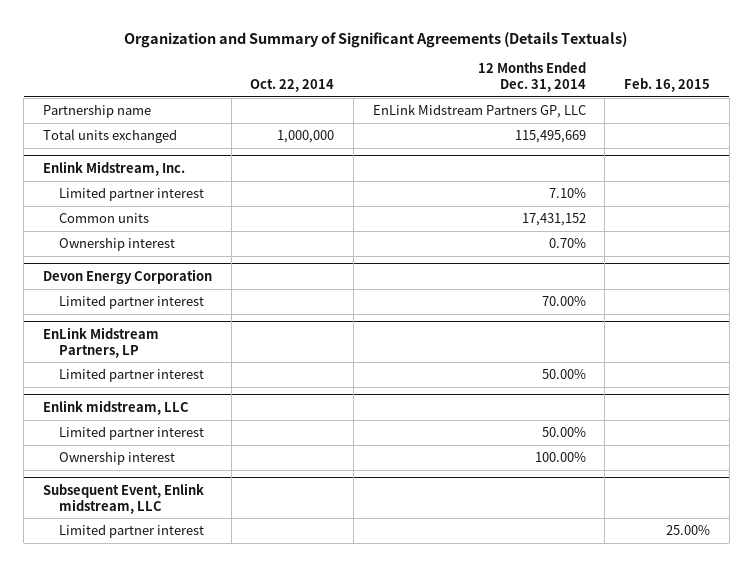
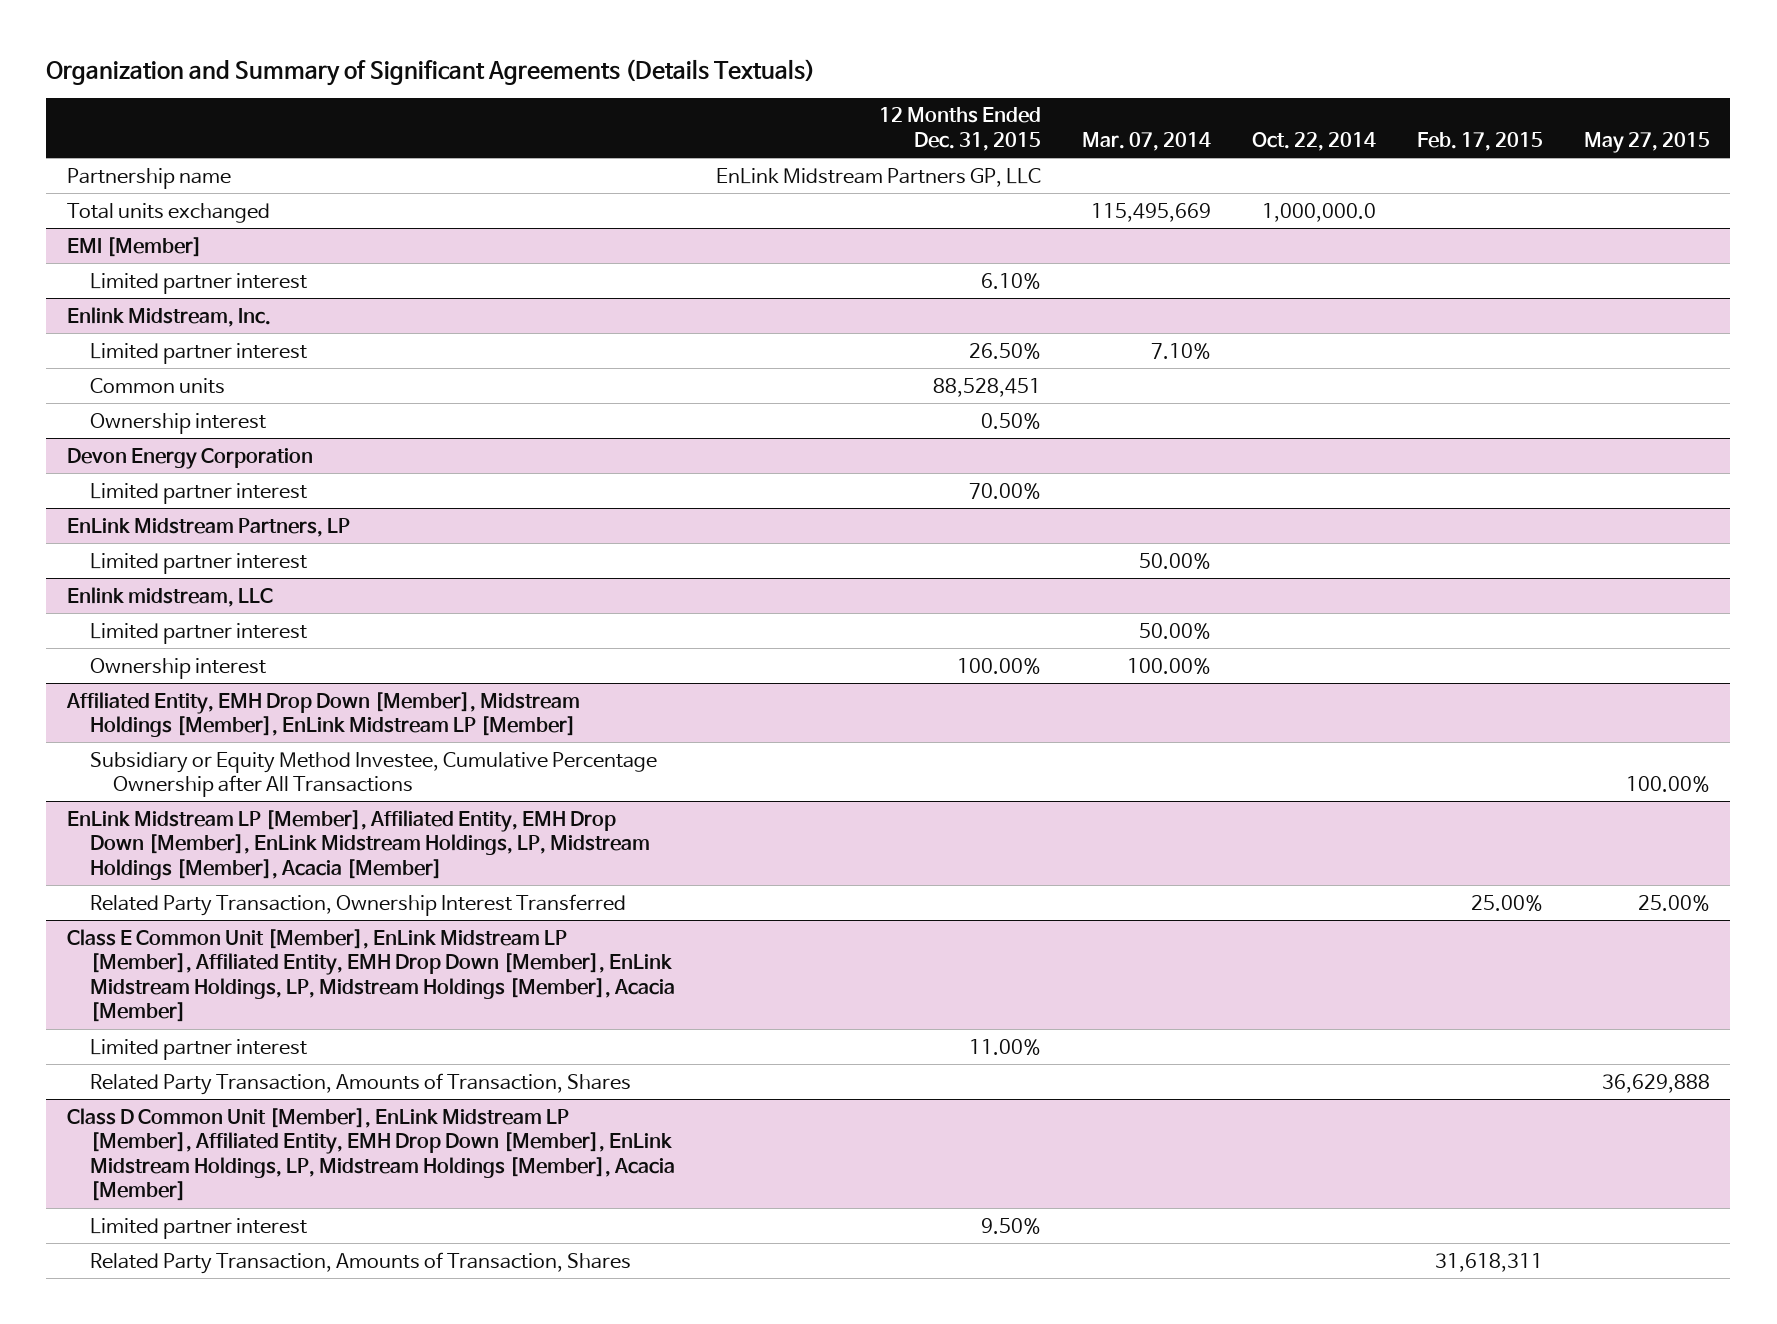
- | Oct. 22, 2014 | 12 Months Ended Dec. 31, 2014 | Feb. 16, 2015
+ | 12 Months Ended Dec. 31, 2015 | Mar. 07, 2014 | Oct. 22, 2014 | Feb. 17, 2015 | May 27, 2015
- Total units exchanged | 1,000,000 | 115,495,669 |
+ Total units exchanged | | 115,495,669 | 1,000,000.0 | |
+ EMI [Member]
+ Limited partner interest | 6.10% | | | |
- Subsequent Event, Enlink midstream, LLC
- Limited partner interest | | | 25.00%
+ Affiliated Entity, EMH Drop Down [Member], Midstream Holdings [Member], EnLink Midstream LP [Member]
+ Subsidiary or Equity Method Investee, Cumulative Percentage Ownership after All Transactions | | | | | 100.00%
+ EnLink Midstream LP [Member], Affiliated Entity, EMH Drop Down [Member], EnLink Midstream Holdings, LP, Midstream Holdings [Member], Acacia [Member]
+ Related Party Transaction, Ownership Interest Transferred | | | | 25.00% | 25.00%
+ Class E Common Unit [Member], EnLink Midstream LP [Member], Affiliated Entity, EMH Drop Down [Member], EnLink Midstream Holdings, LP, Midstream Holdings [Member], Acacia [Member]
+ Limited partner interest | 11.00% | | | |
+ Related Party Transaction, Amounts of Transaction, Shares | | | | | 36,629,888
+ Class D Common Unit [Member], EnLink Midstream LP [Member], Affiliated Entity, EMH Drop Down [Member], EnLink Midstream Holdings, LP, Midstream Holdings [Member], Acacia [Member]
+ Limited partner interest | 9.50% | | | |
+ Related Party Transaction, Amounts of Transaction, Shares | | | | 31,618,311 |

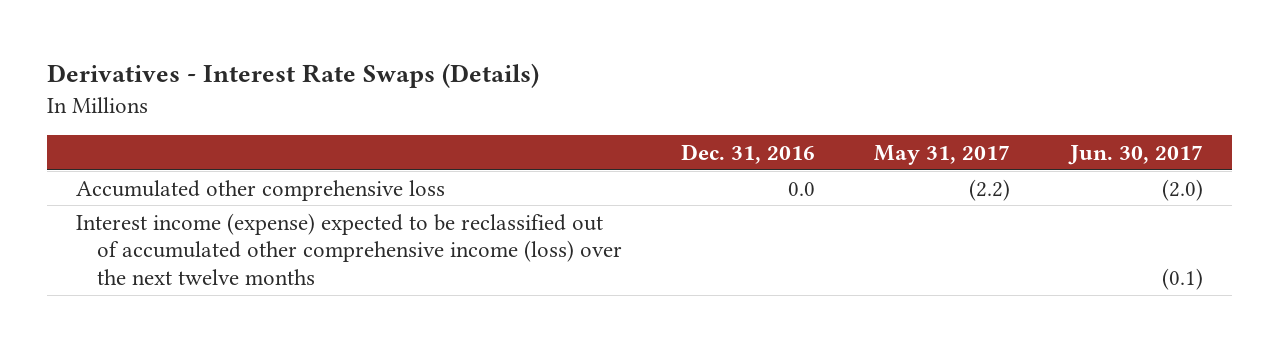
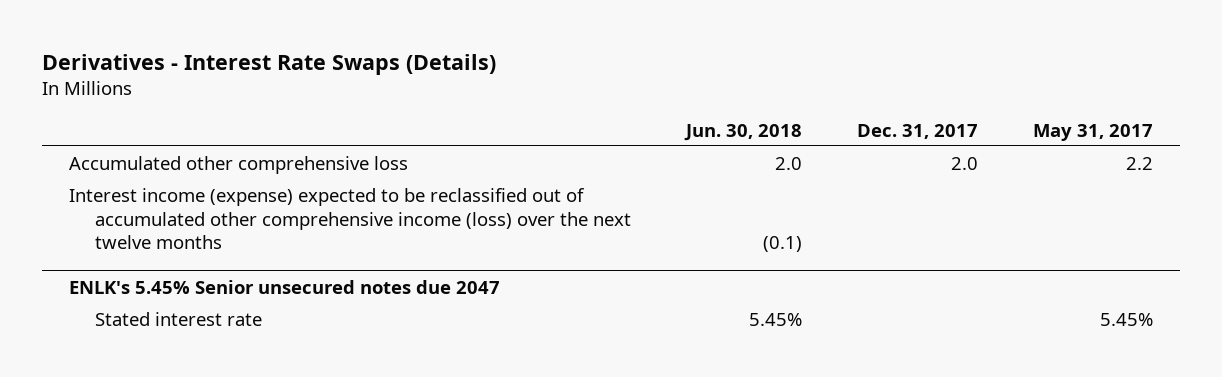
- | Dec. 31, 2016 | May 31, 2017 | Jun. 30, 2017
+ | Jun. 30, 2018 | Dec. 31, 2017 | May 31, 2017
- Accumulated other comprehensive loss | 0.0 | (2.2) | (2.0)
+ Accumulated other comprehensive loss | 2.0 | 2.0 | 2.2
+ ENLK's 5.45% Senior unsecured notes due 2047
+ Stated interest rate | 5.45% | | 5.45%

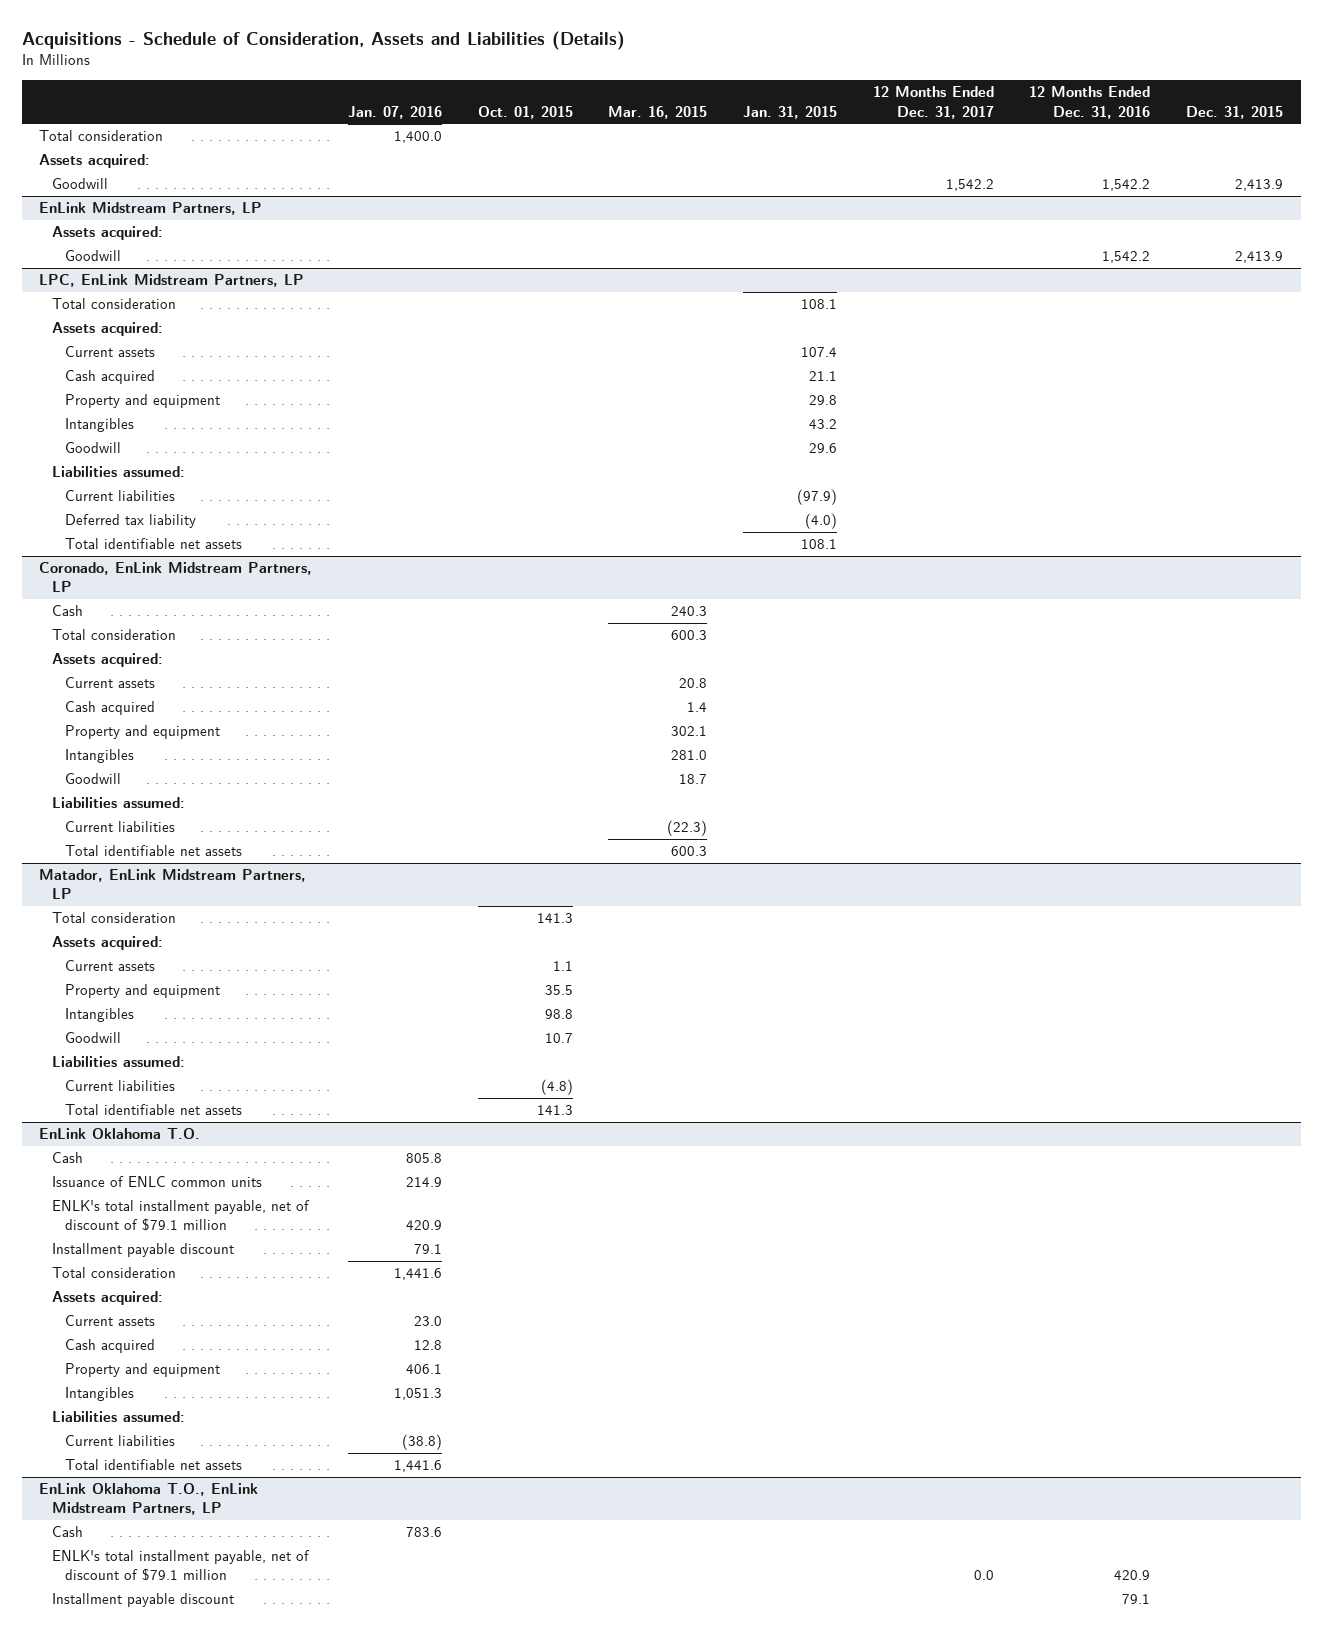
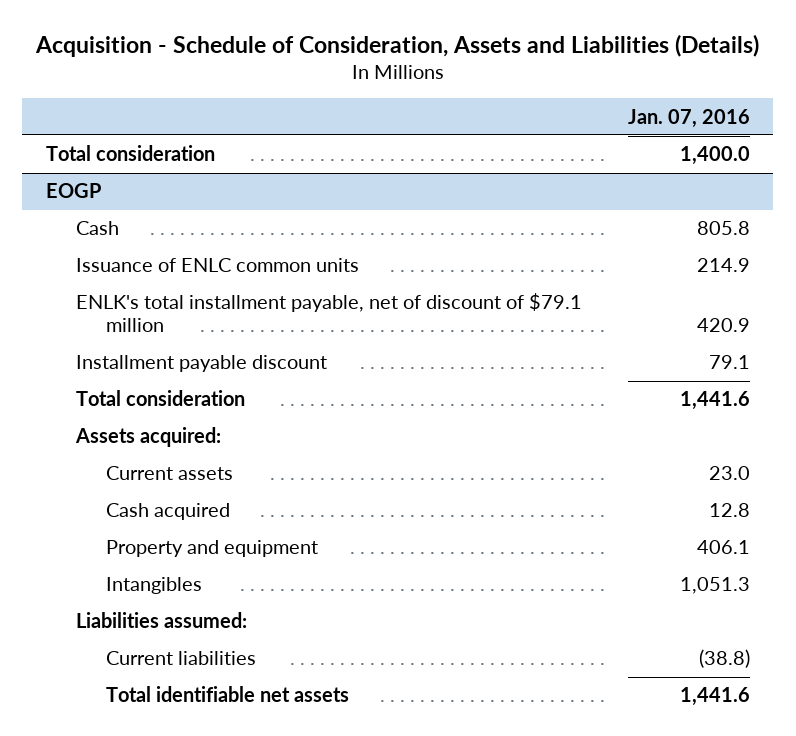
- Acquisitions - Schedule of Consideration, Assets and Liabilities (Details)
+ Acquisition - Schedule of Consideration, Assets and Liabilities (Details)
- | Jan. 07, 2016 | Oct. 01, 2015 | Mar. 16, 2015 | Jan. 31, 2015 | 12 Months Ended Dec. 31, 2017 | 12 Months Ended Dec. 31, 2016 | Dec. 31, 2015
+ | Jan. 07, 2016
- Assets acquired:
- Goodwill | | | | | 1,542.2 | 1,542.2 | 2,413.9
- EnLink Midstream Partners, LP
- Assets acquired:
- Goodwill | | | | | | 1,542.2 | 2,413.9
- LPC, EnLink Midstream Partners, LP
- Total consideration | | | | 108.1 | | |
- Assets acquired:
- Current assets | | | | 107.4 | | |
- Cash acquired | | | | 21.1 | | |
- Property and equipment | | | | 29.8 | | |
- Intangibles | | | | 43.2 | | |
- Goodwill | | | | 29.6 | | |
- Liabilities assumed:
- Current liabilities | | | | (97.9) | | |
- Deferred tax liability | | | | (4.0) | | |
- Total identifiable net assets | | | | 108.1 | | |
- Coronado, EnLink Midstream Partners, LP
- Cash | | | 240.3 | | | |
- Total consideration | | | 600.3 | | | |
- Assets acquired:
- Current assets | | | 20.8 | | | |
- Cash acquired | | | 1.4 | | | |
- Property and equipment | | | 302.1 | | | |
- Intangibles | | | 281.0 | | | |
- Goodwill | | | 18.7 | | | |
- Liabilities assumed:
- Current liabilities | | | (22.3) | | | |
- Total identifiable net assets | | | 600.3 | | | |
- Matador, EnLink Midstream Partners, LP
- Total consideration | | 141.3 | | | | |
- Assets acquired:
- Current assets | | 1.1 | | | | |
- Property and equipment | | 35.5 | | | | |
- Intangibles | | 98.8 | | | | |
- Goodwill | | 10.7 | | | | |
- Liabilities assumed:
- Current liabilities | | (4.8) | | | | |
- Total identifiable net assets | | 141.3 | | | | |
- EnLink Oklahoma T.O.
+ EOGP
- EnLink Oklahoma T.O., EnLink Midstream Partners, LP
- Cash | 783.6 | | | | | |
- ENLK's total installment payable, net of discount of $79.1 million | | | | | 0.0 | 420.9 |
- Installment payable discount | | | | | | 79.1 |

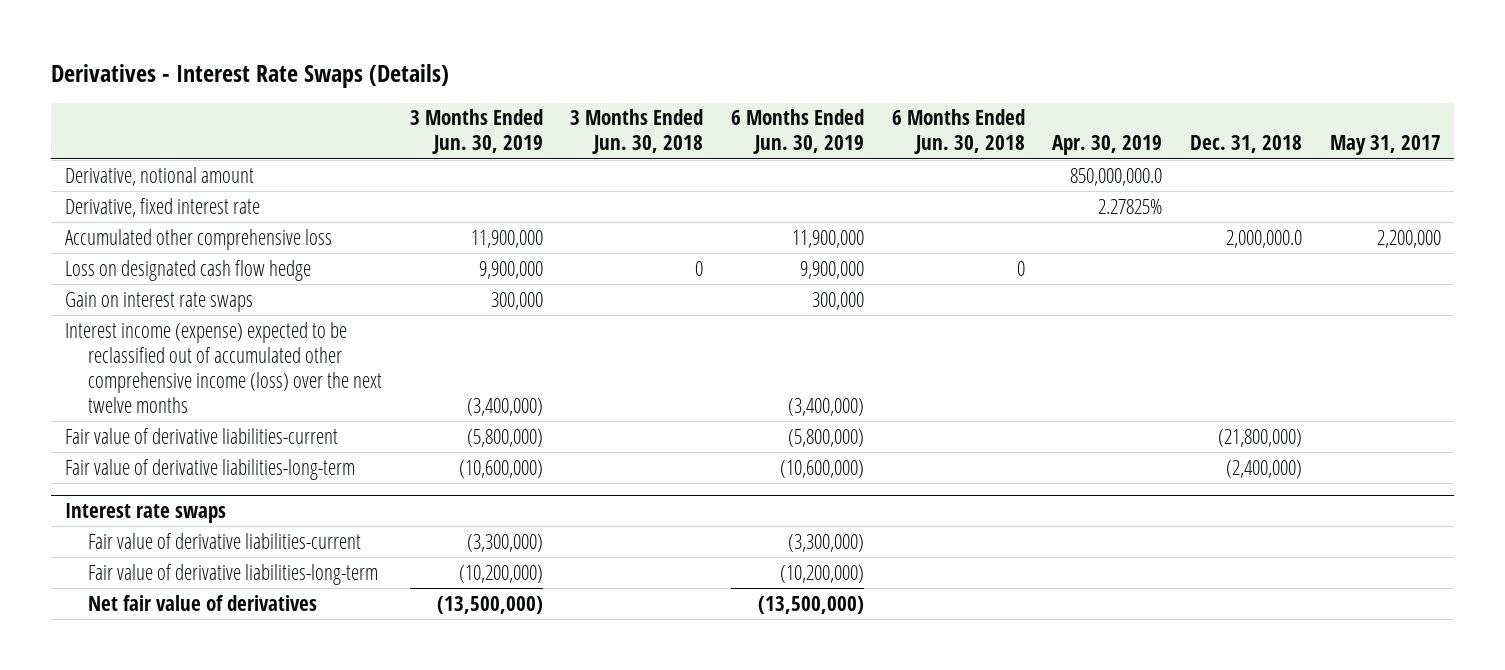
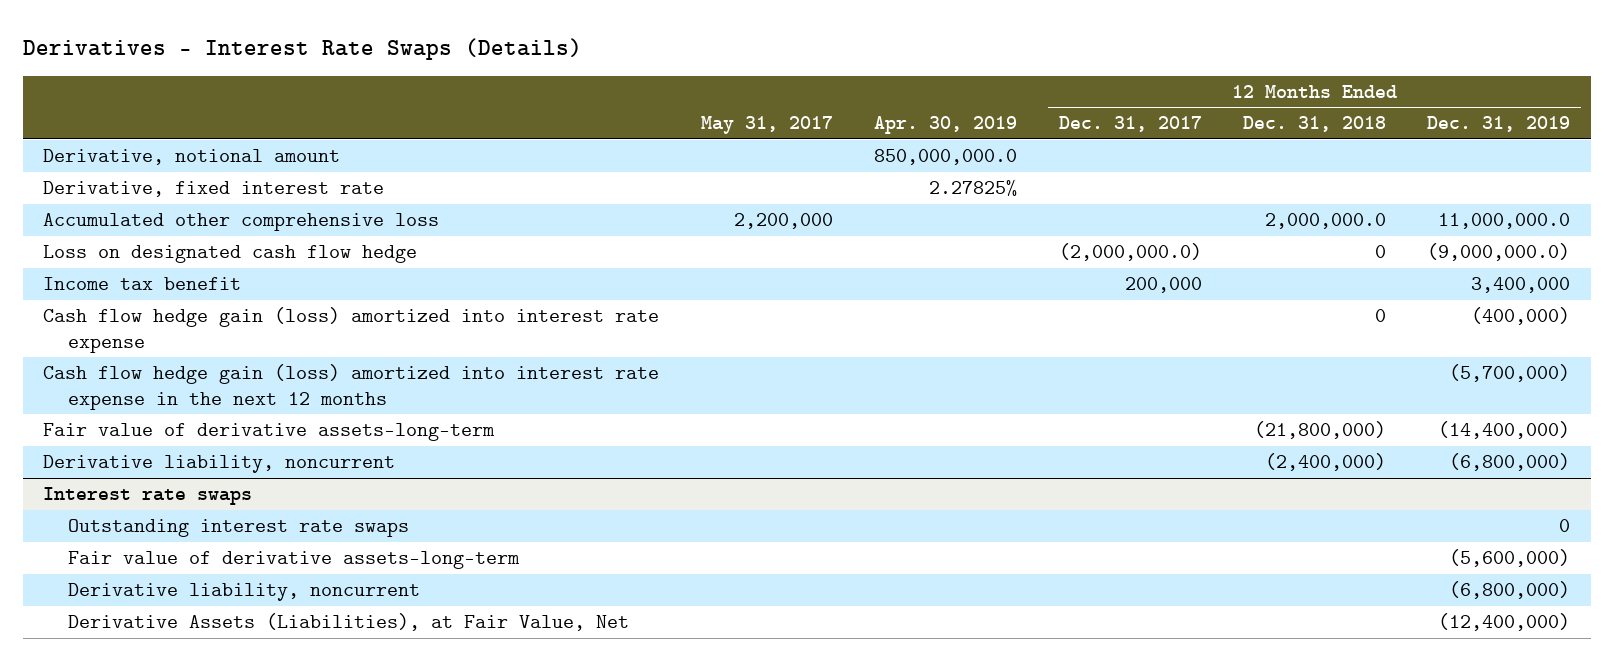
- | 3 Months Ended Jun. 30, 2019 | 3 Months Ended Jun. 30, 2018 | 6 Months Ended Jun. 30, 2019 | 6 Months Ended Jun. 30, 2018 | Apr. 30, 2019 | Dec. 31, 2018 | May 31, 2017
+ | May 31, 2017 | Apr. 30, 2019 | 12 Months Ended Dec. 31, 2017 | 12 Months Ended Dec. 31, 2018 | 12 Months Ended Dec. 31, 2019
- Gain on interest rate swaps | 300,000 | | 300,000 | | | |
- Interest income (expense) expected to be reclassified out of accumulated other comprehensive income (loss) over the next twelve months | (3,400,000) | | (3,400,000) | | | |
- Fair value of derivative liabilities-current | (5,800,000) | | (5,800,000) | | | (21,800,000) |
- Fair value of derivative liabilities-long-term | (10,600,000) | | (10,600,000) | | | (2,400,000) |
+ Income tax benefit | | | 200,000 | | 3,400,000
+ Cash flow hedge gain (loss) amortized into interest rate expense | | | | 0 | (400,000)
+ Cash flow hedge gain (loss) amortized into interest rate expense in the next 12 months | | | | | (5,700,000)
+ Fair value of derivative assets-long-term | | | | (21,800,000) | (14,400,000)
+ Derivative liability, noncurrent | | | | (2,400,000) | (6,800,000)
@ Interest rate swaps
- Fair value of derivative liabilities-current | (3,300,000) | | (3,300,000) | | | |
- Fair value of derivative liabilities-long-term | (10,200,000) | | (10,200,000) | | | |
- Net fair value of derivatives | (13,500,000) | | (13,500,000) | | | |
+ Outstanding interest rate swaps | | | | | 0
+ Fair value of derivative assets-long-term | | | | | (5,600,000)
+ Derivative liability, noncurrent | | | | | (6,800,000)
+ Derivative Assets (Liabilities), at Fair Value, Net | | | | | (12,400,000)

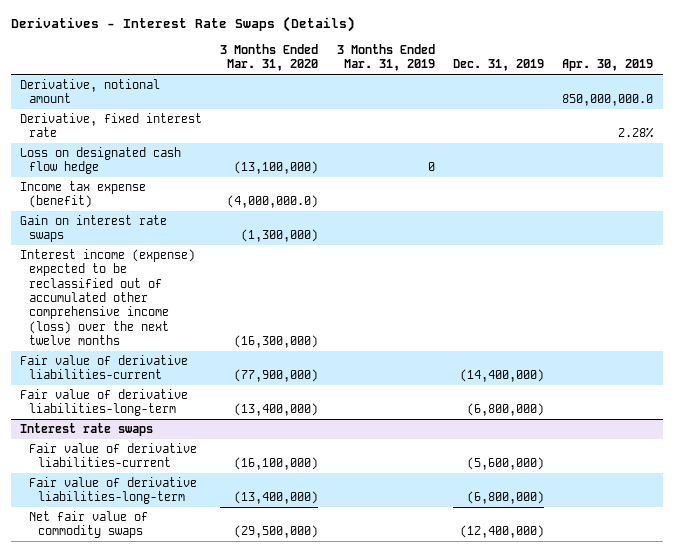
- | May 31, 2017 | Apr. 30, 2019 | 12 Months Ended Dec. 31, 2017 | 12 Months Ended Dec. 31, 2018 | 12 Months Ended Dec. 31, 2019
+ | 3 Months Ended Mar. 31, 2020 | 3 Months Ended Mar. 31, 2019 | Dec. 31, 2019 | Apr. 30, 2019
- Derivative, fixed interest rate | | 2.27825% | | |
- Accumulated other comprehensive loss | 2,200,000 | | | 2,000,000.0 | 11,000,000.0
+ Derivative, fixed interest rate | | | | 2.28%
- Income tax benefit | | | 200,000 | | 3,400,000
- Cash flow hedge gain (loss) amortized into interest rate expense | | | | 0 | (400,000)
- Cash flow hedge gain (loss) amortized into interest rate expense in the next 12 months | | | | | (5,700,000)
- Fair value of derivative assets-long-term | | | | (21,800,000) | (14,400,000)
- Derivative liability, noncurrent | | | | (2,400,000) | (6,800,000)
+ Income tax expense (benefit) | (4,000,000.0) | | |
+ Gain on interest rate swaps | (1,300,000) | | |
+ Interest income (expense) expected to be reclassified out of accumulated other comprehensive income (loss) over the next twelve months | (16,300,000) | | |
+ Fair value of derivative liabilities-current | (77,900,000) | | (14,400,000) |
+ Fair value of derivative liabilities-long-term | (13,400,000) | | (6,800,000) |
@ Interest rate swaps
- Outstanding interest rate swaps | | | | | 0
- Fair value of derivative assets-long-term | | | | | (5,600,000)
- Derivative liability, noncurrent | | | | | (6,800,000)
- Derivative Assets (Liabilities), at Fair Value, Net | | | | | (12,400,000)
+ Fair value of derivative liabilities-current | (16,100,000) | | (5,600,000) |
+ Fair value of derivative liabilities-long-term | (13,400,000) | | (6,800,000) |
+ Net fair value of commodity swaps | (29,500,000) | | (12,400,000) |

